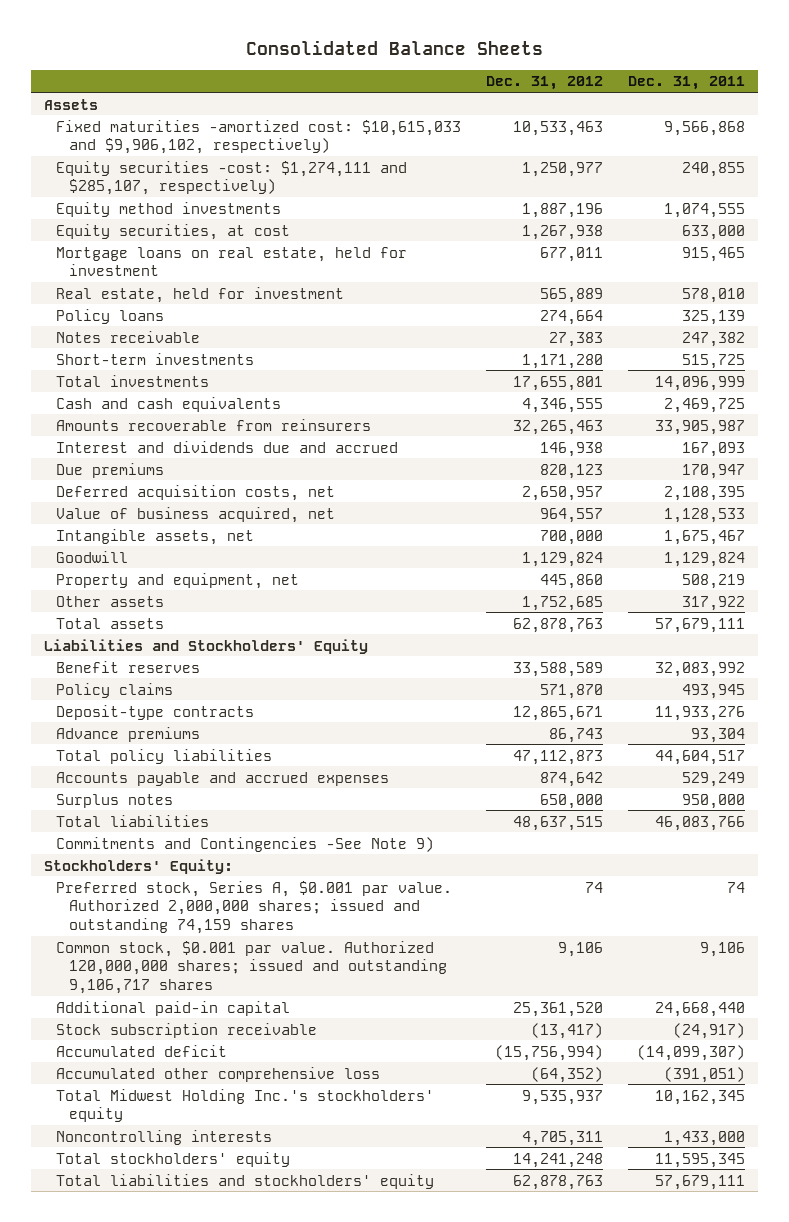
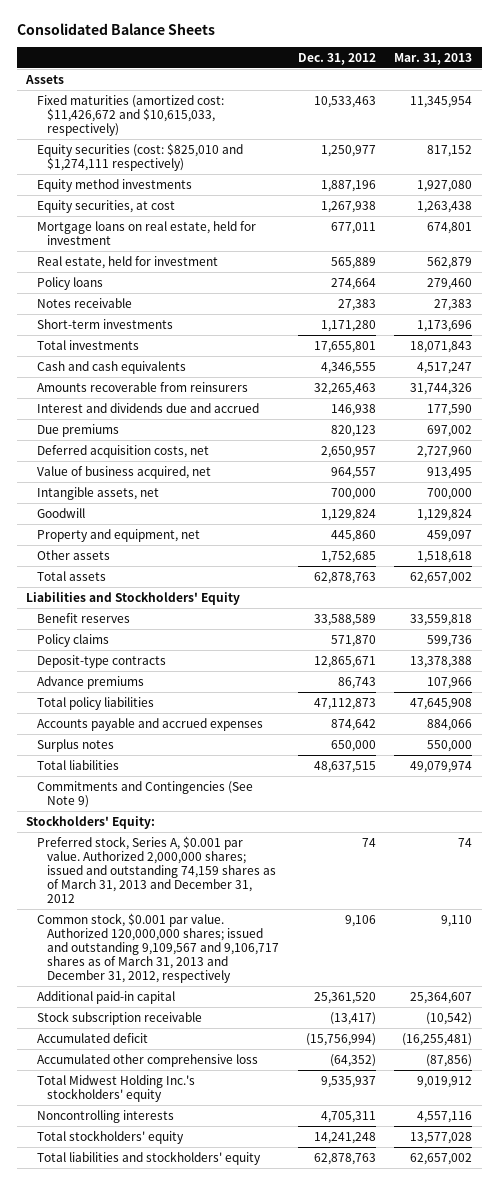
- | Dec. 31, 2012 | Dec. 31, 2011
+ | Dec. 31, 2012 | Mar. 31, 2013
- Fixed maturities -amortized cost: $10,615,033 and $9,906,102, respectively) | 10,533,463 | 9,566,868
- Equity securities -cost: $1,274,111 and $285,107, respectively) | 1,250,977 | 240,855
+ Fixed maturities (amortized cost: $11,426,672 and $10,615,033, respectively) | 10,533,463 | 11,345,954
+ Equity securities (cost: $825,010 and $1,274,111 respectively) | 1,250,977 | 817,152
- Commitments and Contingencies -See Note 9)
+ Commitments and Contingencies (See Note 9)
- Preferred stock, Series A, $0.001 par value. Authorized 2,000,000 shares; issued and outstanding 74,159 shares | 74 | 74
- Common stock, $0.001 par value. Authorized 120,000,000 shares; issued and outstanding 9,106,717 shares | 9,106 | 9,106
+ Preferred stock, Series A, $0.001 par value. Authorized 2,000,000 shares; issued and outstanding 74,159 shares as of March 31, 2013 and December 31, 2012 | 74 | 74
+ Common stock, $0.001 par value. Authorized 120,000,000 shares; issued and outstanding 9,109,567 and 9,106,717 shares as of March 31, 2013 and December 31, 2012, respectively | 9,106 | 9,110

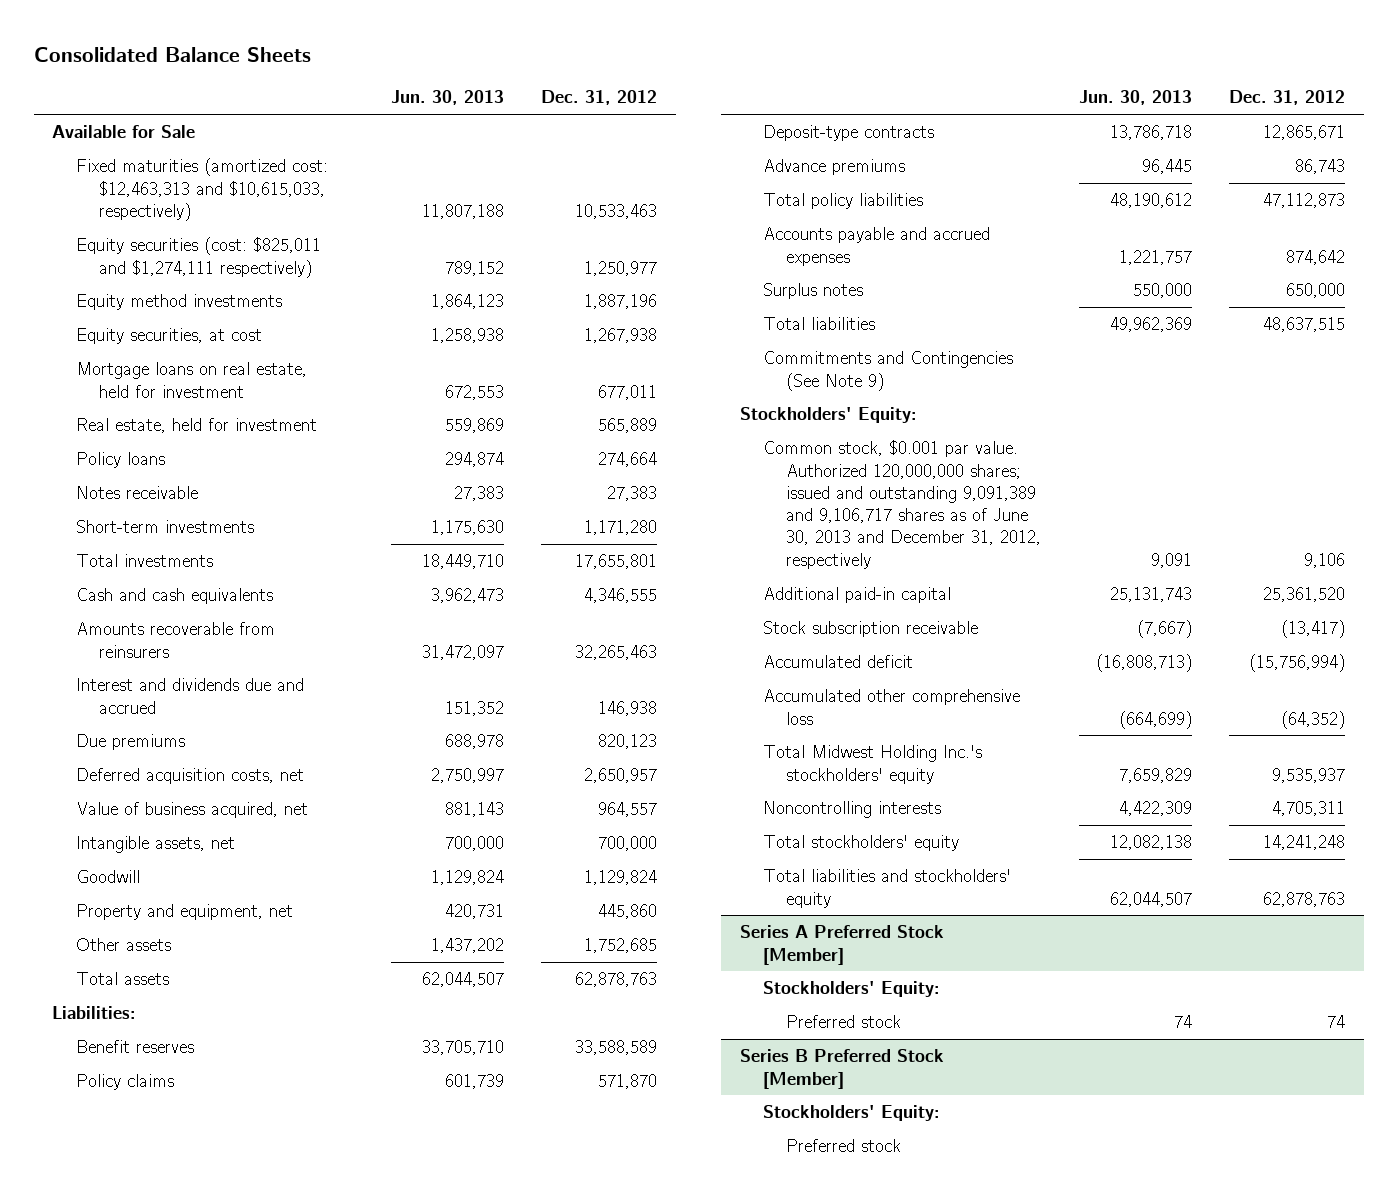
- | Dec. 31, 2012 | Mar. 31, 2013
+ | Jun. 30, 2013 | Dec. 31, 2012
- Assets
- Fixed maturities (amortized cost: $11,426,672 and $10,615,033, respectively) | 10,533,463 | 11,345,954
- Equity securities (cost: $825,010 and $1,274,111 respectively) | 1,250,977 | 817,152
+ Available for Sale
+ Fixed maturities (amortized cost: $12,463,313 and $10,615,033, respectively) | 11,807,188 | 10,533,463
+ Equity securities (cost: $825,011 and $1,274,111 respectively) | 789,152 | 1,250,977
- Liabilities and Stockholders' Equity
+ Liabilities:
- Preferred stock, Series A, $0.001 par value. Authorized 2,000,000 shares; issued and outstanding 74,159 shares as of March 31, 2013 and December 31, 2012 | 74 | 74
- Common stock, $0.001 par value. Authorized 120,000,000 shares; issued and outstanding 9,109,567 and 9,106,717 shares as of March 31, 2013 and December 31, 2012, respectively | 9,106 | 9,110
+ Common stock, $0.001 par value. Authorized 120,000,000 shares; issued and outstanding 9,091,389 and 9,106,717 shares as of June 30, 2013 and December 31, 2012, respectively | 9,091 | 9,106
+ Series A Preferred Stock [Member]
+ Stockholders' Equity:
+ Preferred stock | 74 | 74
+ Series B Preferred Stock [Member]
+ Stockholders' Equity:
+ Preferred stock

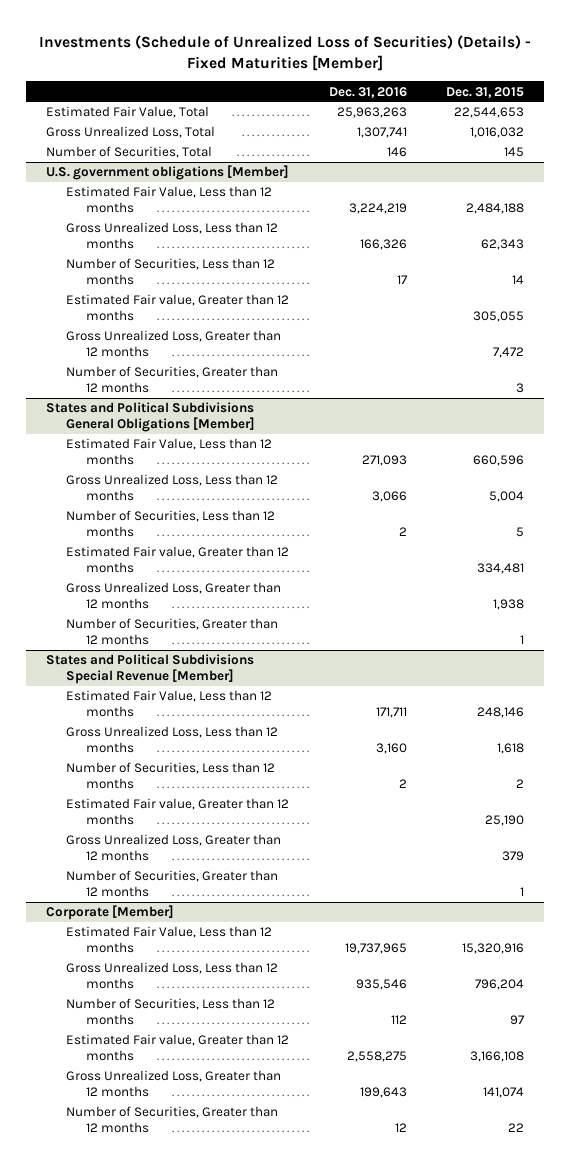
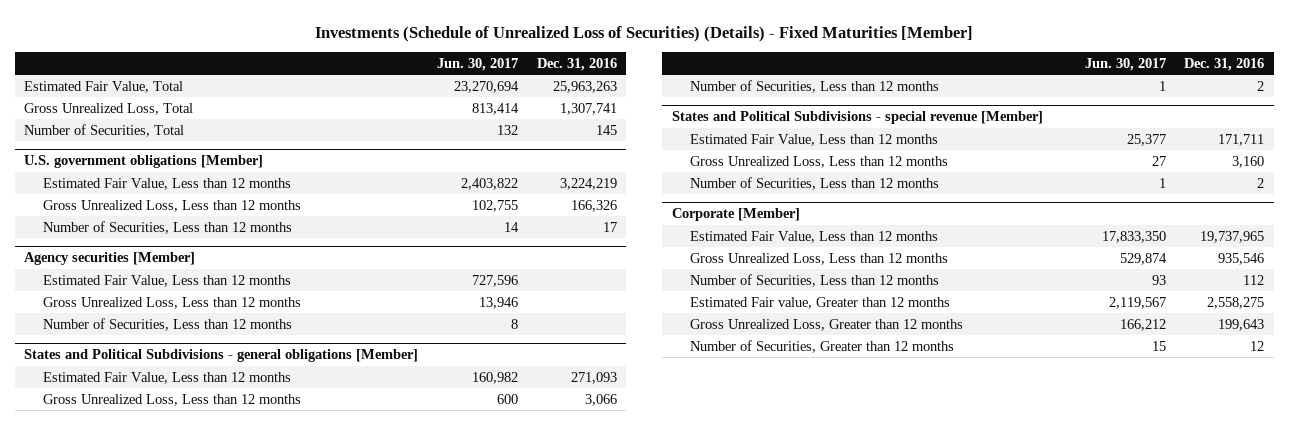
- | Dec. 31, 2016 | Dec. 31, 2015
+ | Jun. 30, 2017 | Dec. 31, 2016
- Number of Securities, Total | 146 | 145
+ Number of Securities, Total | 132 | 145
@ U.S. government obligations [Member]
- Estimated Fair value, Greater than 12 months | | 305,055
- Gross Unrealized Loss, Greater than 12 months | | 7,472
- Number of Securities, Greater than 12 months | | 3
- States and Political Subdivisions General Obligations [Member]
+ Agency securities [Member]
+ Estimated Fair Value, Less than 12 months | 727,596 |
+ Gross Unrealized Loss, Less than 12 months | 13,946 |
+ Number of Securities, Less than 12 months | 8 |
+ States and Political Subdivisions - general obligations [Member]
- Estimated Fair value, Greater than 12 months | | 334,481
- Gross Unrealized Loss, Greater than 12 months | | 1,938
- Number of Securities, Greater than 12 months | | 1
- States and Political Subdivisions Special Revenue [Member]
+ States and Political Subdivisions - special revenue [Member]
- Estimated Fair value, Greater than 12 months | | 25,190
- Gross Unrealized Loss, Greater than 12 months | | 379
- Number of Securities, Greater than 12 months | | 1

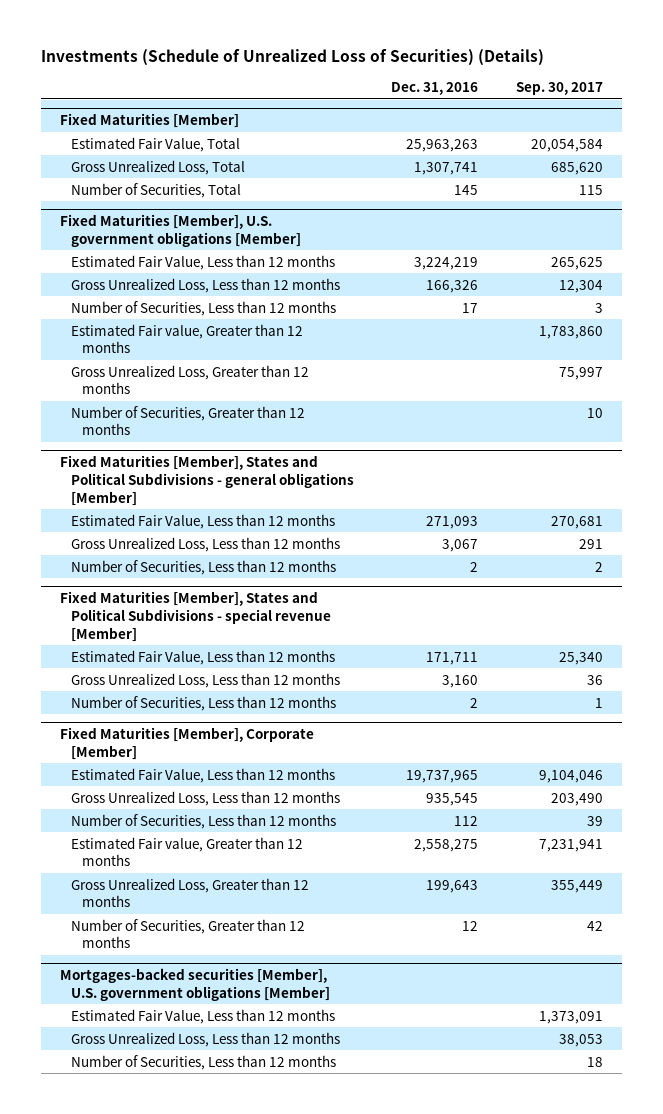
- Investments (Schedule of Unrealized Loss of Securities) (Details) - Fixed Maturities [Member]
+ Investments (Schedule of Unrealized Loss of Securities) (Details)
- | Jun. 30, 2017 | Dec. 31, 2016
+ | Dec. 31, 2016 | Sep. 30, 2017
+ Fixed Maturities [Member]
- U.S. government obligations [Member]
+ Fixed Maturities [Member], U.S. government obligations [Member]
- Agency securities [Member]
- Estimated Fair Value, Less than 12 months | 727,596 |
- Gross Unrealized Loss, Less than 12 months | 13,946 |
- Number of Securities, Less than 12 months | 8 |
- States and Political Subdivisions - general obligations [Member]
+ Estimated Fair value, Greater than 12 months | | 1,783,860
+ Gross Unrealized Loss, Greater than 12 months | | 75,997
+ Number of Securities, Greater than 12 months | | 10
+ Fixed Maturities [Member], States and Political Subdivisions - general obligations [Member]
- Gross Unrealized Loss, Less than 12 months | 600 | 3,066
+ Gross Unrealized Loss, Less than 12 months | 3,067 | 291
- States and Political Subdivisions - special revenue [Member]
+ Fixed Maturities [Member], States and Political Subdivisions - special revenue [Member]
- Corporate [Member]
+ Fixed Maturities [Member], Corporate [Member]
- Gross Unrealized Loss, Less than 12 months | 529,874 | 935,546
+ Gross Unrealized Loss, Less than 12 months | 935,545 | 203,490
+ Mortgages-backed securities [Member], U.S. government obligations [Member]
+ Estimated Fair Value, Less than 12 months | | 1,373,091
+ Gross Unrealized Loss, Less than 12 months | | 38,053
+ Number of Securities, Less than 12 months | | 18

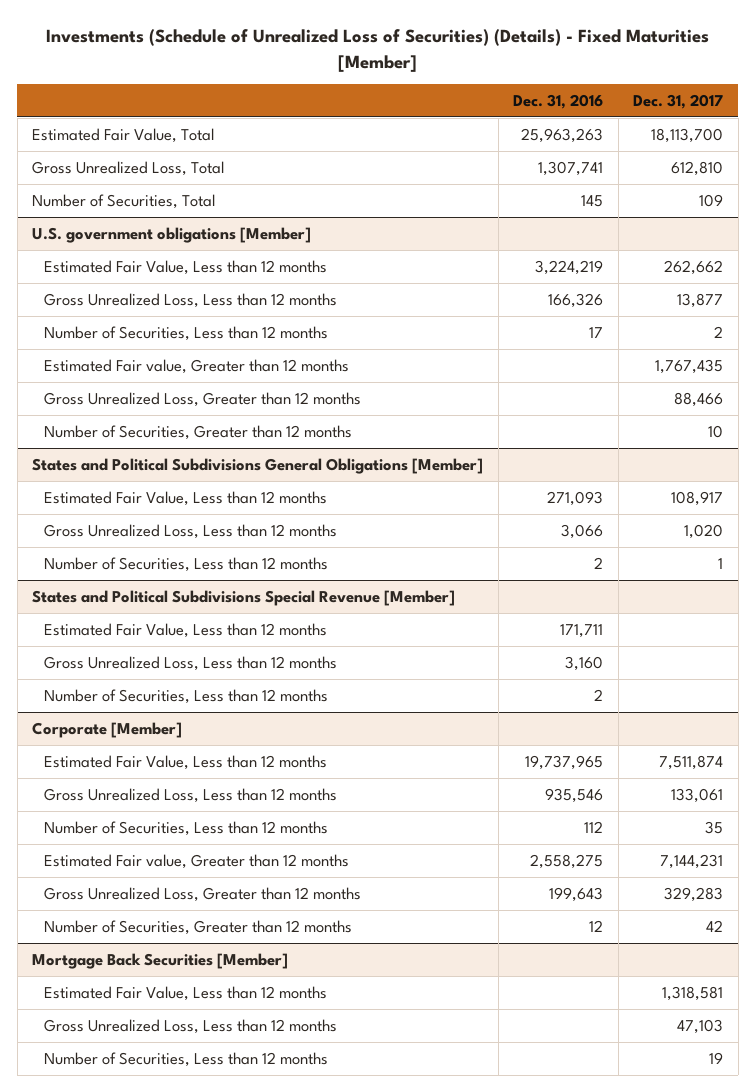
- Investments (Schedule of Unrealized Loss of Securities) (Details)
+ Investments (Schedule of Unrealized Loss of Securities) (Details) - Fixed Maturities [Member]
- | Dec. 31, 2016 | Sep. 30, 2017
+ | Dec. 31, 2016 | Dec. 31, 2017
- Fixed Maturities [Member]
- Fixed Maturities [Member], U.S. government obligations [Member]
+ U.S. government obligations [Member]
- Fixed Maturities [Member], States and Political Subdivisions - general obligations [Member]
+ States and Political Subdivisions General Obligations [Member]
- Gross Unrealized Loss, Less than 12 months | 3,067 | 291
+ Gross Unrealized Loss, Less than 12 months | 3,066 | 1,020
- Fixed Maturities [Member], States and Political Subdivisions - special revenue [Member]
+ States and Political Subdivisions Special Revenue [Member]
- Fixed Maturities [Member], Corporate [Member]
+ Corporate [Member]
- Gross Unrealized Loss, Less than 12 months | 935,545 | 203,490
+ Gross Unrealized Loss, Less than 12 months | 935,546 | 133,061
- Mortgages-backed securities [Member], U.S. government obligations [Member]
+ Mortgage Back Securities [Member]

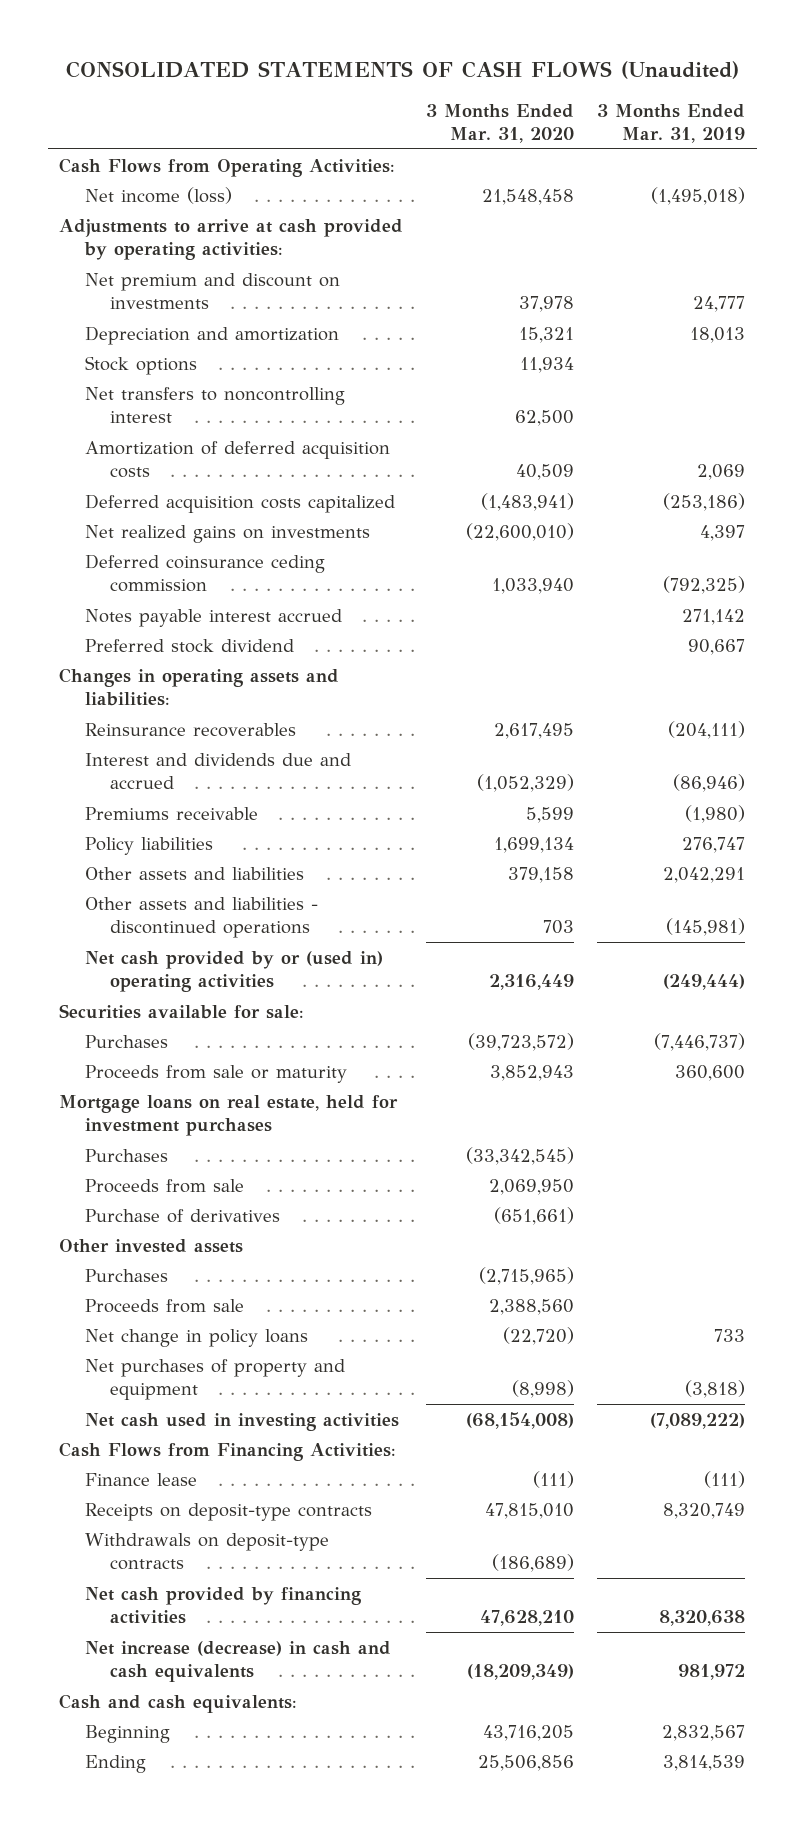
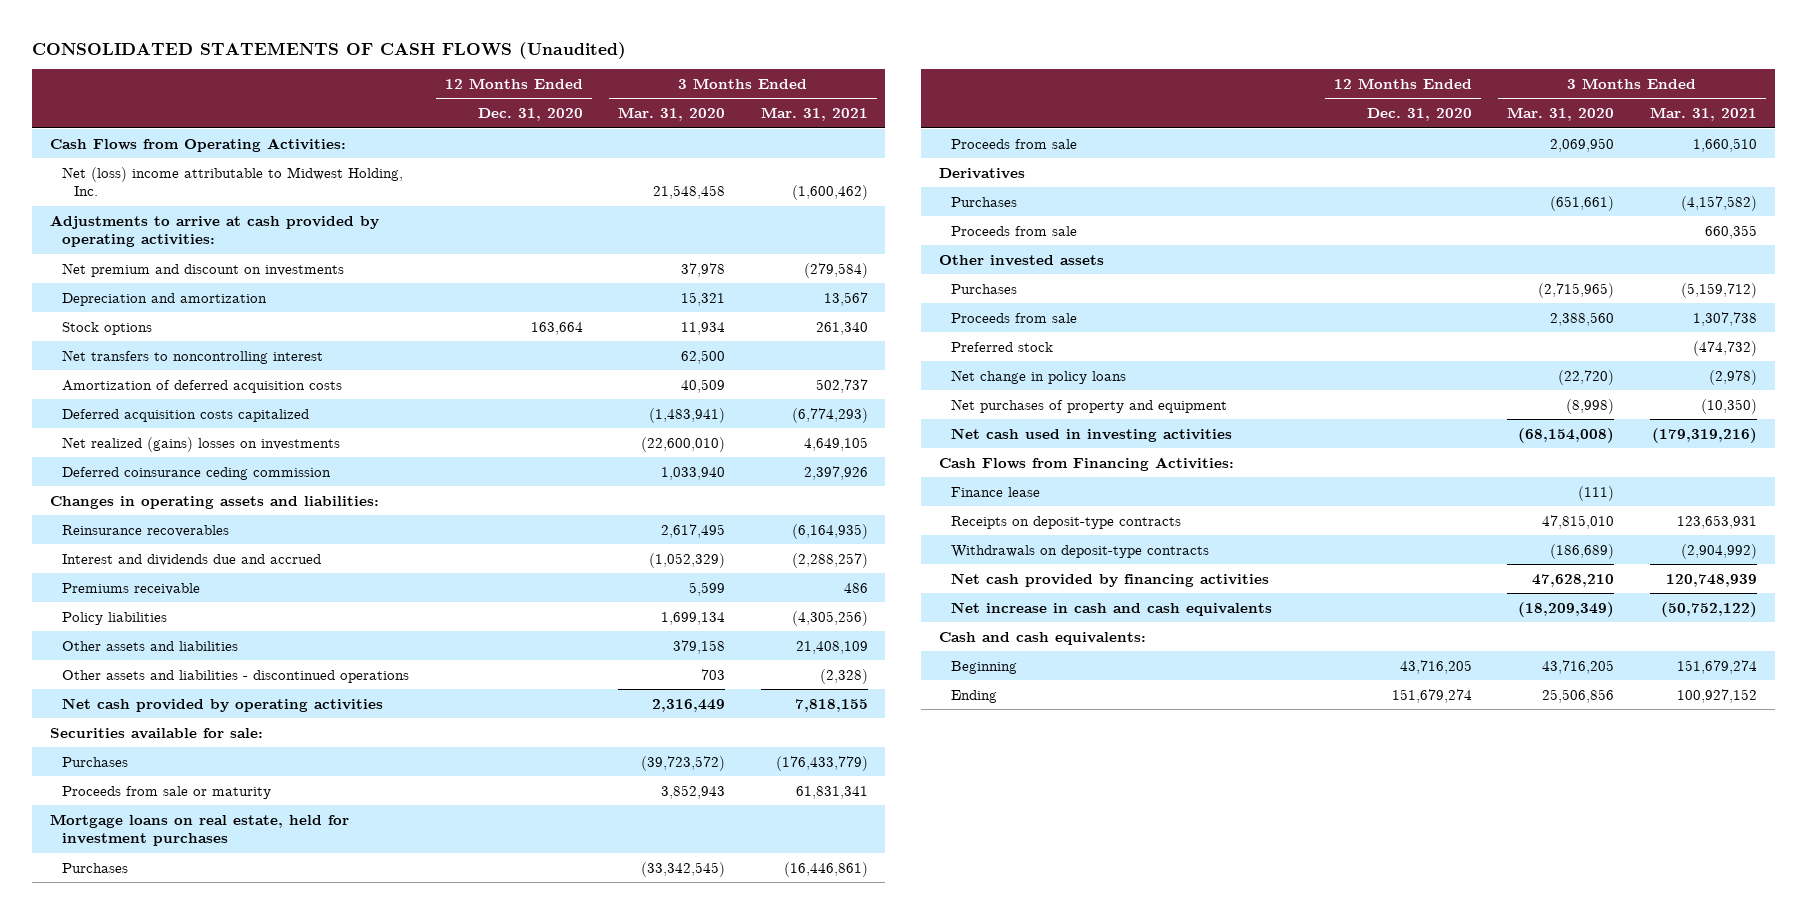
- | 3 Months Ended Mar. 31, 2020 | 3 Months Ended Mar. 31, 2019
+ | 12 Months Ended Dec. 31, 2020 | 3 Months Ended Mar. 31, 2020 | 3 Months Ended Mar. 31, 2021
- Net income (loss) | 21,548,458 | (1,495,018)
+ Net (loss) income attributable to Midwest Holding, Inc. | | 21,548,458 | (1,600,462)
- Net realized gains on investments | (22,600,010) | 4,397
+ Net realized (gains) losses on investments | | (22,600,010) | 4,649,105
- Notes payable interest accrued | | 271,142
- Preferred stock dividend | | 90,667
- Net cash provided by or (used in) operating activities | 2,316,449 | (249,444)
+ Net cash provided by operating activities | | 2,316,449 | 7,818,155
- Purchase of derivatives | (651,661) |
+ Derivatives
+ Purchases | | (651,661) | (4,157,582)
+ Proceeds from sale | | | 660,355
+ Preferred stock | | | (474,732)
- Net increase (decrease) in cash and cash equivalents | (18,209,349) | 981,972
+ Net increase in cash and cash equivalents | | (18,209,349) | (50,752,122)

